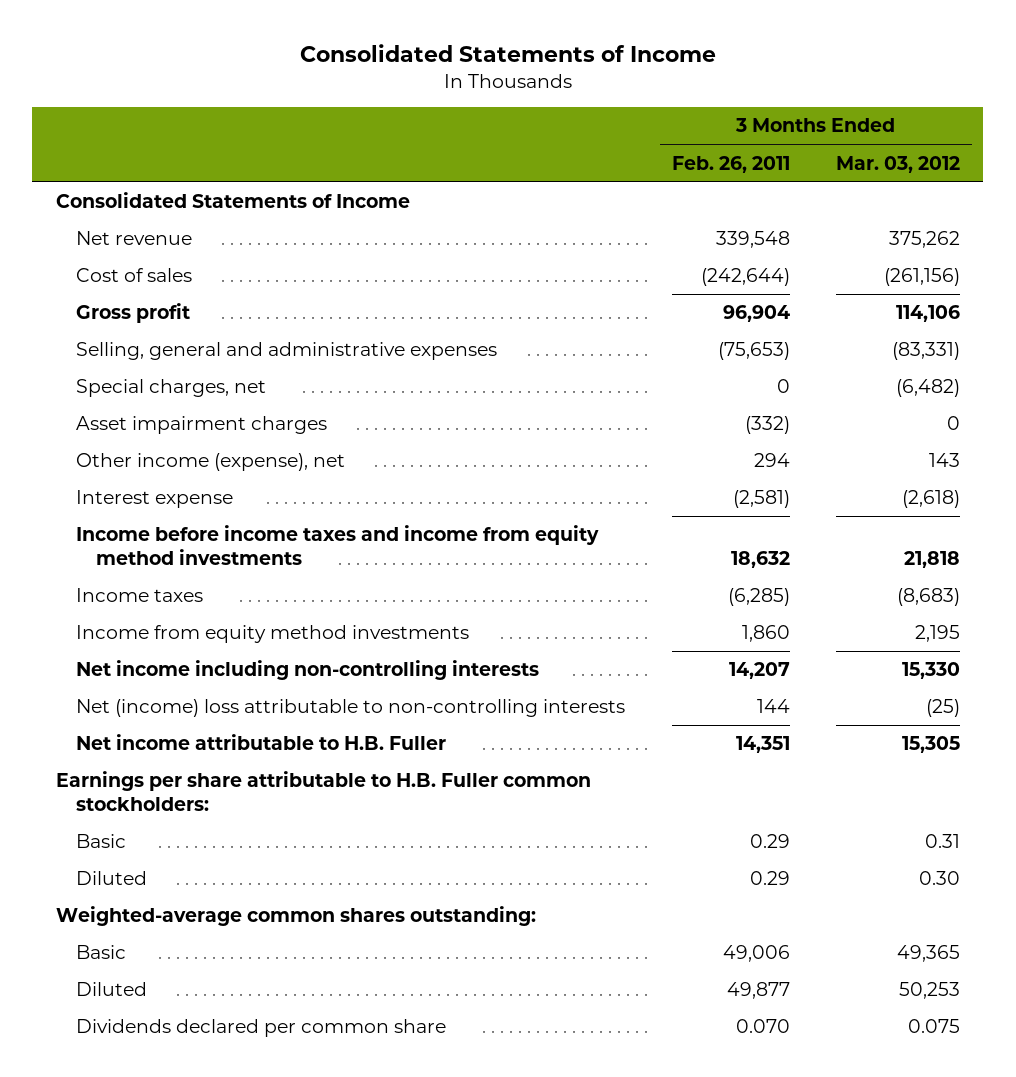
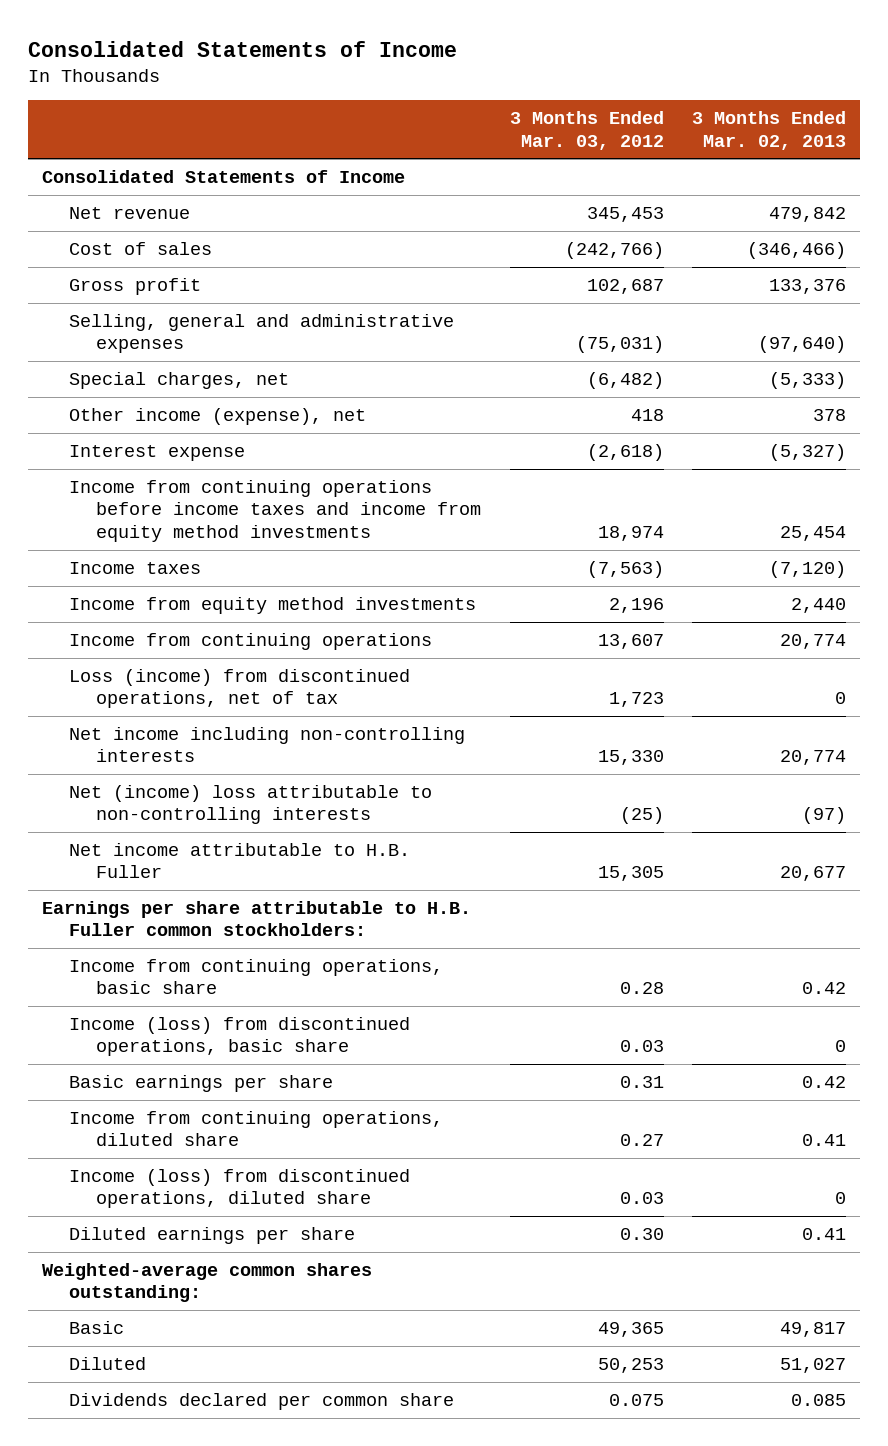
- | 3 Months Ended Feb. 26, 2011 | 3 Months Ended Mar. 03, 2012
+ | 3 Months Ended Mar. 03, 2012 | 3 Months Ended Mar. 02, 2013
- Net revenue | 339,548 | 375,262
- Cost of sales | (242,644) | (261,156)
- Gross profit | 96,904 | 114,106
- Selling, general and administrative expenses | (75,653) | (83,331)
+ Net revenue | 345,453 | 479,842
+ Cost of sales | (242,766) | (346,466)
+ Gross profit | 102,687 | 133,376
+ Selling, general and administrative expenses | (75,031) | (97,640)
- Asset impairment charges | (332) | 0
- Other income (expense), net | 294 | 143
+ Other income (expense), net | 418 | 378
- Income before income taxes and income from equity method investments | 18,632 | 21,818
- Income taxes | (6,285) | (8,683)
- Income from equity method investments | 1,860 | 2,195
+ Income from continuing operations before income taxes and income from equity method investments | 18,974 | 25,454
+ Income taxes | (7,563) | (7,120)
+ Income from equity method investments | 2,196 | 2,440
+ Income from continuing operations | 13,607 | 20,774
+ Loss (income) from discontinued operations, net of tax | 1,723 | 0
- Basic | 0.29 | 0.31
- Diluted | 0.29 | 0.30
+ Income from continuing operations, basic share | 0.28 | 0.42
+ Income (loss) from discontinued operations, basic share | 0.03 | 0
+ Basic earnings per share | 0.31 | 0.42
+ Income from continuing operations, diluted share | 0.27 | 0.41
+ Income (loss) from discontinued operations, diluted share | 0.03 | 0
+ Diluted earnings per share | 0.30 | 0.41

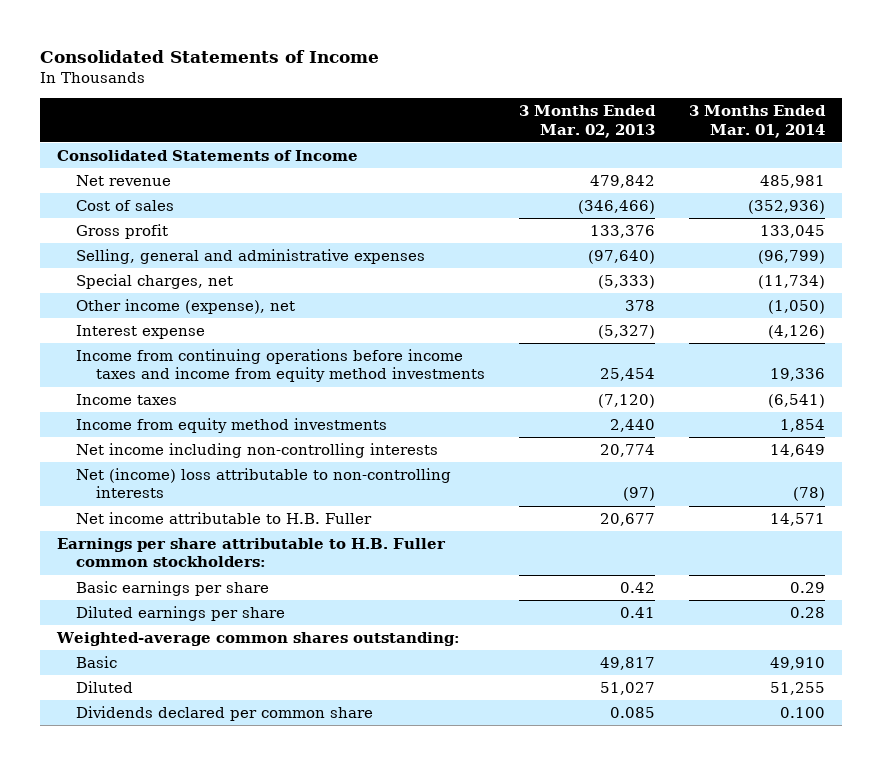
- | 3 Months Ended Mar. 03, 2012 | 3 Months Ended Mar. 02, 2013
+ | 3 Months Ended Mar. 02, 2013 | 3 Months Ended Mar. 01, 2014
- Income from continuing operations | 13,607 | 20,774
- Loss (income) from discontinued operations, net of tax | 1,723 | 0
- Income from continuing operations, basic share | 0.28 | 0.42
- Income (loss) from discontinued operations, basic share | 0.03 | 0
- Income from continuing operations, diluted share | 0.27 | 0.41
- Income (loss) from discontinued operations, diluted share | 0.03 | 0

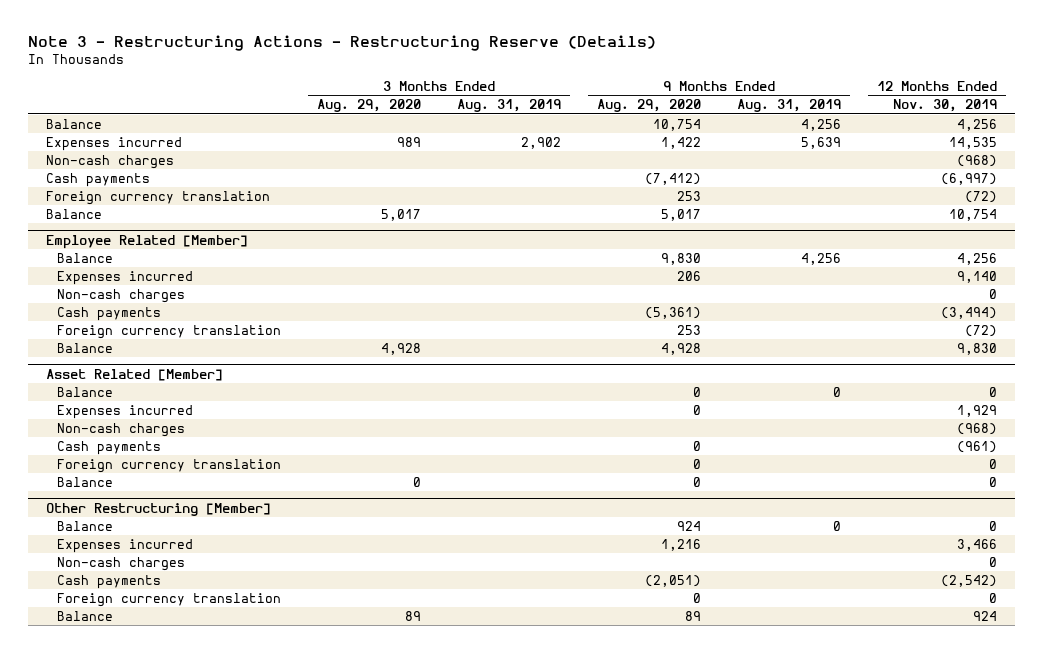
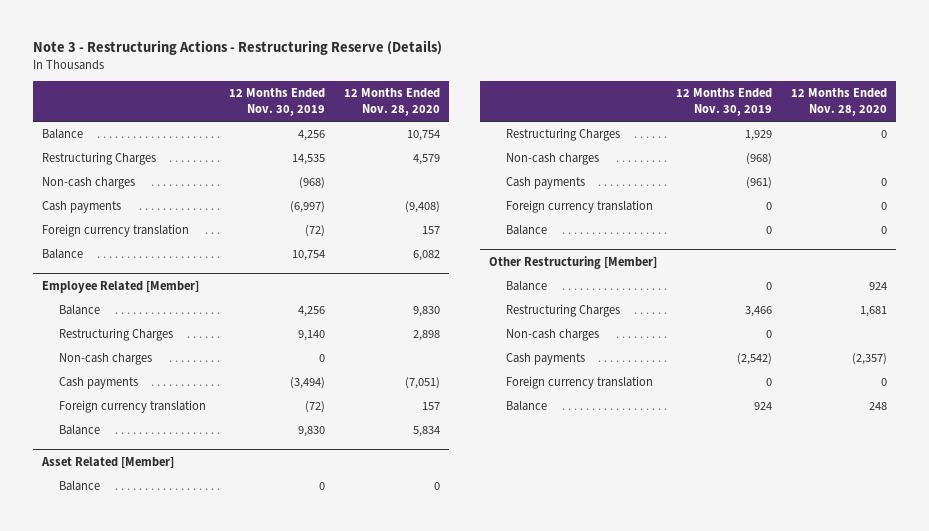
- | 3 Months Ended Aug. 29, 2020 | 3 Months Ended Aug. 31, 2019 | 9 Months Ended Aug. 29, 2020 | 9 Months Ended Aug. 31, 2019 | 12 Months Ended Nov. 30, 2019
+ | 12 Months Ended Nov. 30, 2019 | 12 Months Ended Nov. 28, 2020
- Expenses incurred | 989 | 2,902 | 1,422 | 5,639 | 14,535
+ Restructuring Charges | 14,535 | 4,579
@ Employee Related [Member]
- Expenses incurred | | | 206 | | 9,140
+ Restructuring Charges | 9,140 | 2,898
@ Asset Related [Member]
- Expenses incurred | | | 0 | | 1,929
+ Restructuring Charges | 1,929 | 0
@ Other Restructuring [Member]
- Expenses incurred | | | 1,216 | | 3,466
+ Restructuring Charges | 3,466 | 1,681

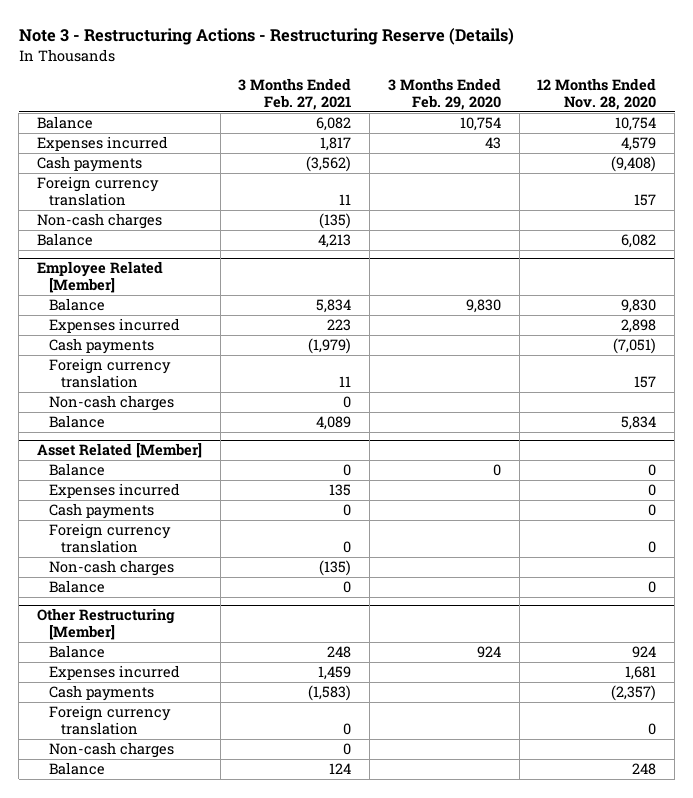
- | 12 Months Ended Nov. 30, 2019 | 12 Months Ended Nov. 28, 2020
+ | 3 Months Ended Feb. 27, 2021 | 3 Months Ended Feb. 29, 2020 | 12 Months Ended Nov. 28, 2020
- Restructuring Charges | 14,535 | 4,579
+ Expenses incurred | 1,817 | 43 | 4,579
moved down: Non-cash charges | (135) | |
@ Employee Related [Member]
- Restructuring Charges | 9,140 | 2,898
+ Expenses incurred | 223 | | 2,898
moved down: Non-cash charges | 0 | |
@ Asset Related [Member]
- Restructuring Charges | 1,929 | 0
+ Expenses incurred | 135 | | 0
moved down: Non-cash charges | (135) | |
@ Other Restructuring [Member]
- Restructuring Charges | 3,466 | 1,681
+ Expenses incurred | 1,459 | | 1,681
moved down: Non-cash charges | 0 | |

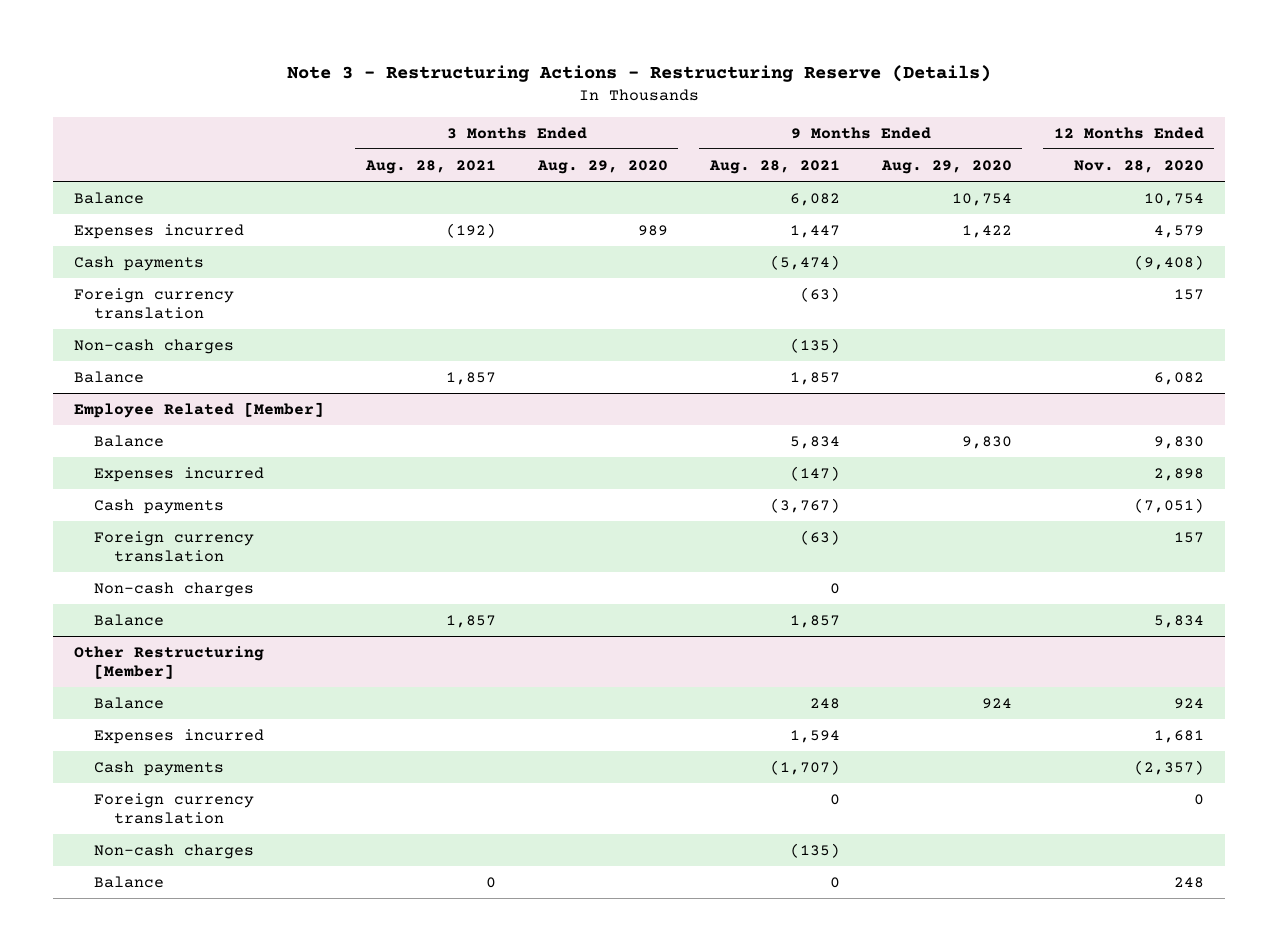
- | 3 Months Ended Feb. 27, 2021 | 3 Months Ended Feb. 29, 2020 | 12 Months Ended Nov. 28, 2020
+ | 3 Months Ended Aug. 28, 2021 | 3 Months Ended Aug. 29, 2020 | 9 Months Ended Aug. 28, 2021 | 9 Months Ended Aug. 29, 2020 | 12 Months Ended Nov. 28, 2020
- Asset Related [Member]
- Balance | 0 | 0 | 0
- Expenses incurred | 135 | | 0
- Cash payments | 0 | | 0
- Foreign currency translation | 0 | | 0
- Non-cash charges | (135) | |
- Balance | 0 | | 0

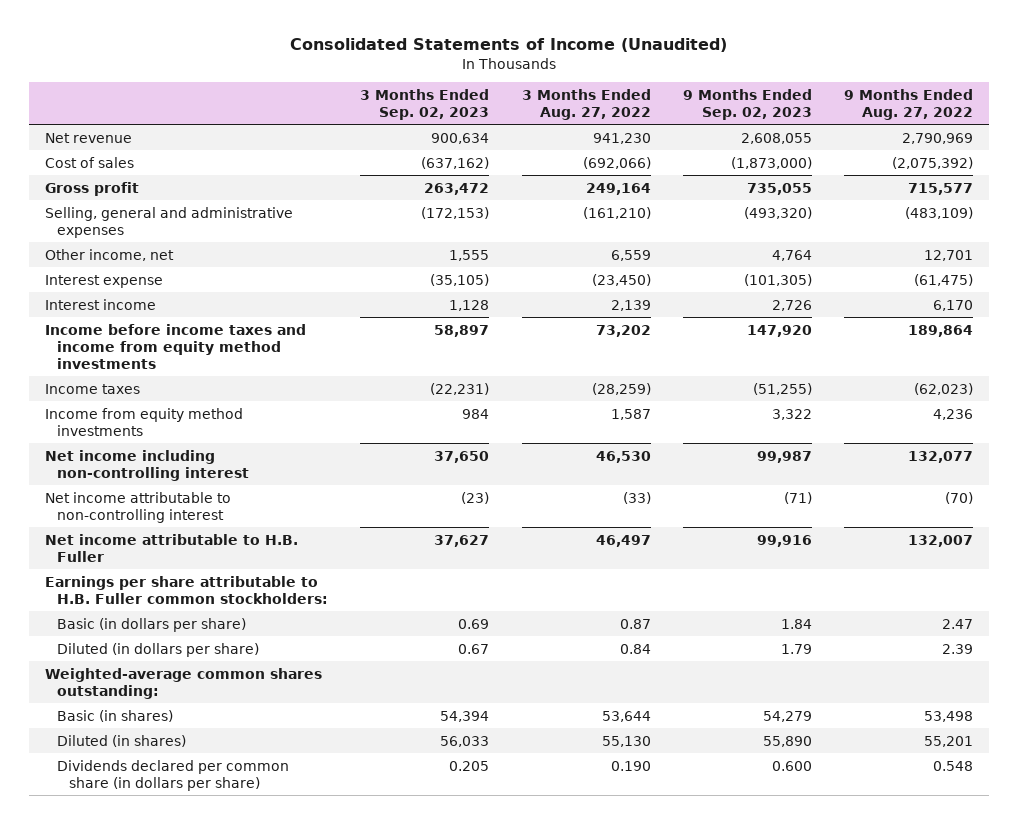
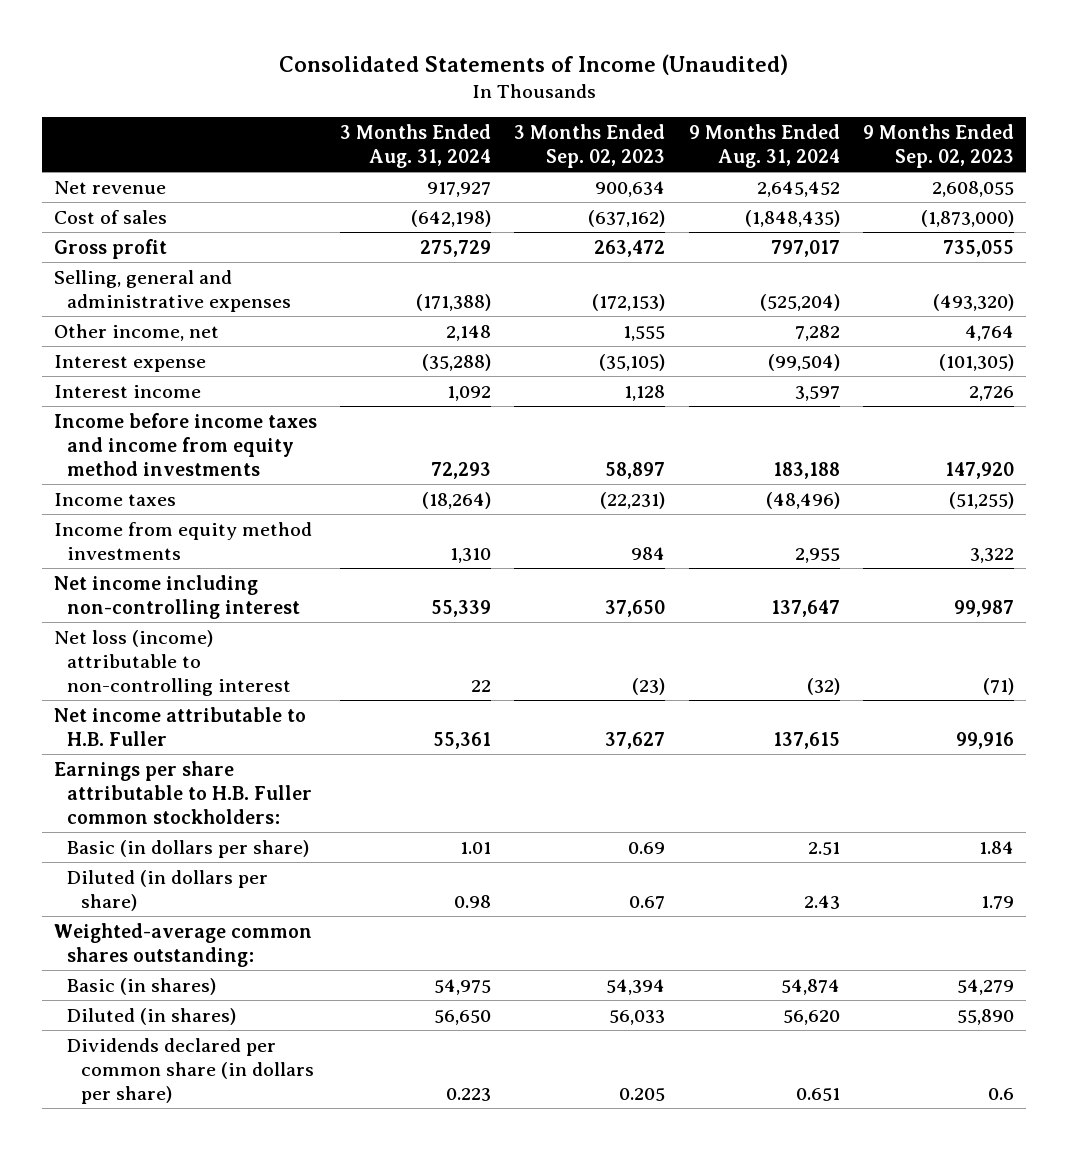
- | 3 Months Ended Sep. 02, 2023 | 3 Months Ended Aug. 27, 2022 | 9 Months Ended Sep. 02, 2023 | 9 Months Ended Aug. 27, 2022
+ | 3 Months Ended Aug. 31, 2024 | 3 Months Ended Sep. 02, 2023 | 9 Months Ended Aug. 31, 2024 | 9 Months Ended Sep. 02, 2023
- Net income attributable to non-controlling interest | (23) | (33) | (71) | (70)
+ Net loss (income) attributable to non-controlling interest | 22 | (23) | (32) | (71)
- Dividends declared per common share (in dollars per share) | 0.205 | 0.190 | 0.600 | 0.548
+ Dividends declared per common share (in dollars per share) | 0.223 | 0.205 | 0.651 | 0.6

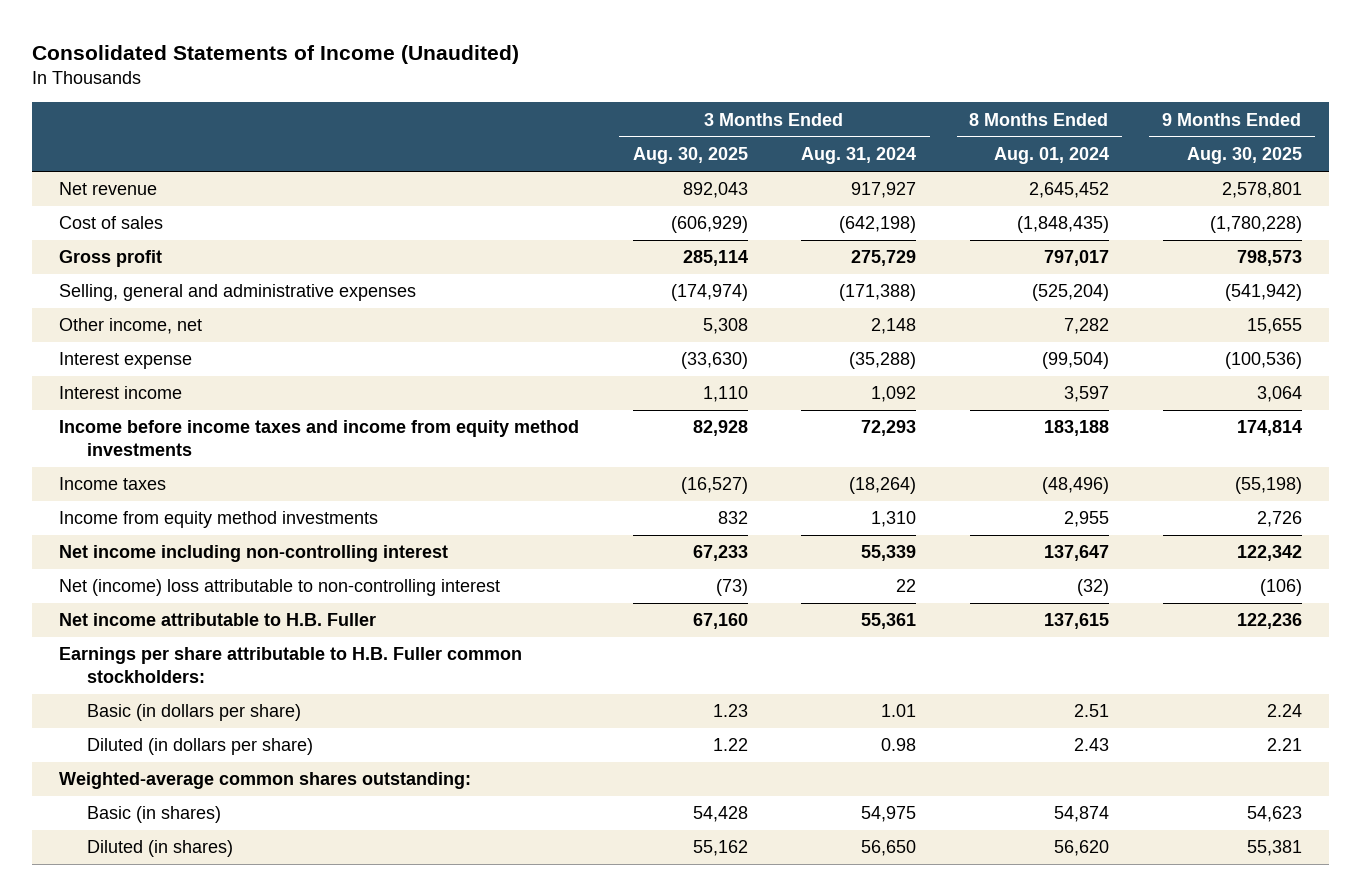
- | 3 Months Ended Aug. 31, 2024 | 3 Months Ended Sep. 02, 2023 | 9 Months Ended Aug. 31, 2024 | 9 Months Ended Sep. 02, 2023
+ | 3 Months Ended Aug. 30, 2025 | 3 Months Ended Aug. 31, 2024 | 8 Months Ended Aug. 01, 2024 | 9 Months Ended Aug. 30, 2025
- Net loss (income) attributable to non-controlling interest | 22 | (23) | (32) | (71)
+ Net (income) loss attributable to non-controlling interest | (73) | 22 | (32) | (106)
- Dividends declared per common share (in dollars per share) | 0.223 | 0.205 | 0.651 | 0.6

